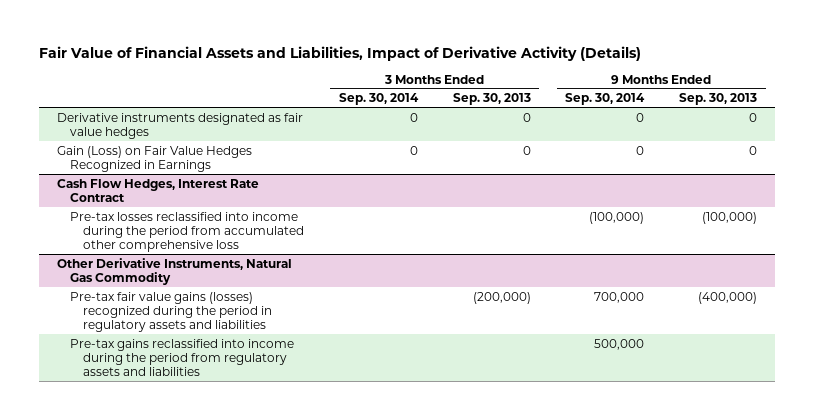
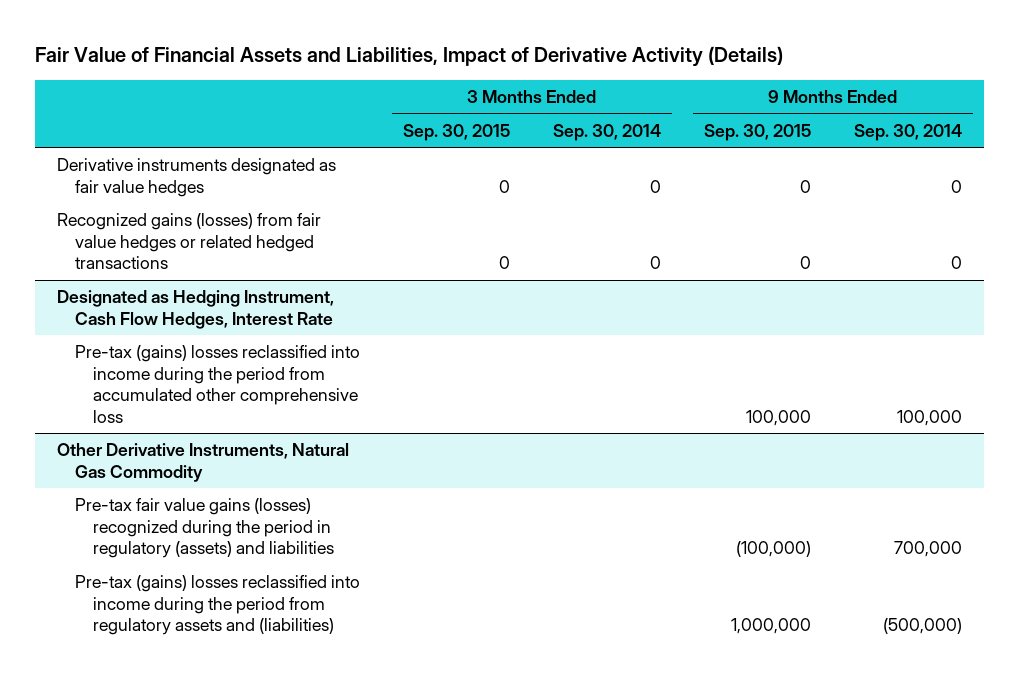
- | 3 Months Ended Sep. 30, 2014 | 3 Months Ended Sep. 30, 2013 | 9 Months Ended Sep. 30, 2014 | 9 Months Ended Sep. 30, 2013
+ | 3 Months Ended Sep. 30, 2015 | 3 Months Ended Sep. 30, 2014 | 9 Months Ended Sep. 30, 2015 | 9 Months Ended Sep. 30, 2014
- Gain (Loss) on Fair Value Hedges Recognized in Earnings | 0 | 0 | 0 | 0
- Cash Flow Hedges, Interest Rate Contract
- Pre-tax losses reclassified into income during the period from accumulated other comprehensive loss | | | (100,000) | (100,000)
+ Recognized gains (losses) from fair value hedges or related hedged transactions | 0 | 0 | 0 | 0
+ Designated as Hedging Instrument, Cash Flow Hedges, Interest Rate
+ Pre-tax (gains) losses reclassified into income during the period from accumulated other comprehensive loss | | | 100,000 | 100,000
@ Other Derivative Instruments, Natural Gas Commodity
- Pre-tax fair value gains (losses) recognized during the period in regulatory assets and liabilities | | (200,000) | 700,000 | (400,000)
- Pre-tax gains reclassified into income during the period from regulatory assets and liabilities | | | 500,000 |
+ Pre-tax fair value gains (losses) recognized during the period in regulatory (assets) and liabilities | | | (100,000) | 700,000
+ Pre-tax (gains) losses reclassified into income during the period from regulatory assets and (liabilities) | | | 1,000,000 | (500,000)

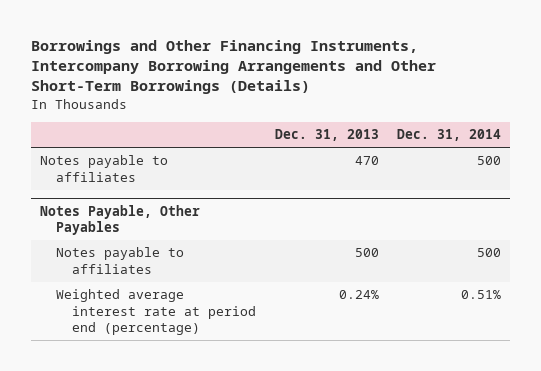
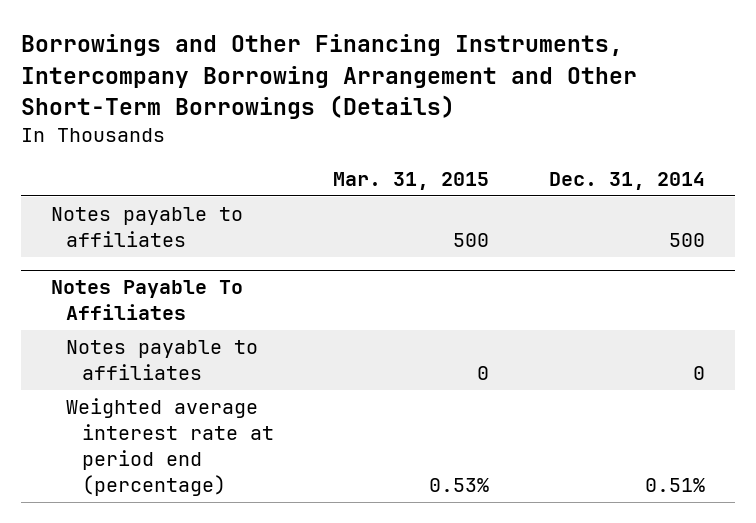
- Borrowings and Other Financing Instruments, Intercompany Borrowing Arrangements and Other Short-Term Borrowings (Details)
+ Borrowings and Other Financing Instruments, Intercompany Borrowing Arrangement and Other Short-Term Borrowings (Details)
- | Dec. 31, 2013 | Dec. 31, 2014
+ | Mar. 31, 2015 | Dec. 31, 2014
- Notes Payable, Other Payables
- Notes payable to affiliates | 500 | 500
+ Notes Payable To Affiliates
+ Notes payable to affiliates | 0 | 0

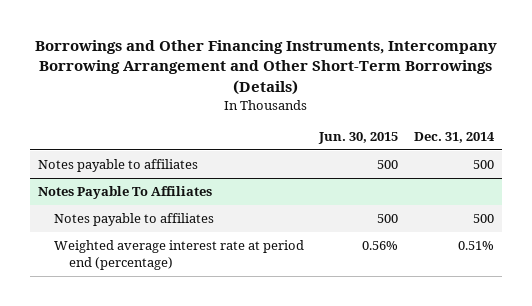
- | Mar. 31, 2015 | Dec. 31, 2014
+ | Jun. 30, 2015 | Dec. 31, 2014
@ Notes Payable To Affiliates
- Notes payable to affiliates | 0 | 0
+ Notes payable to affiliates | 500 | 500

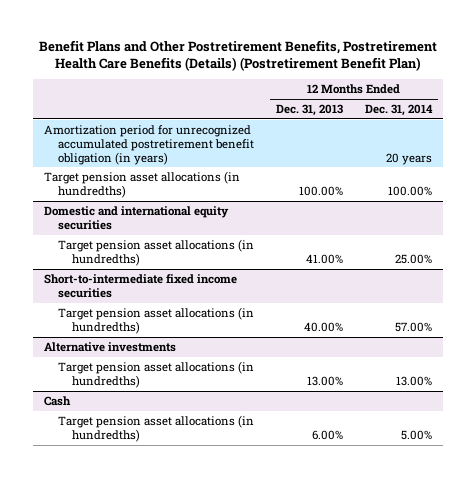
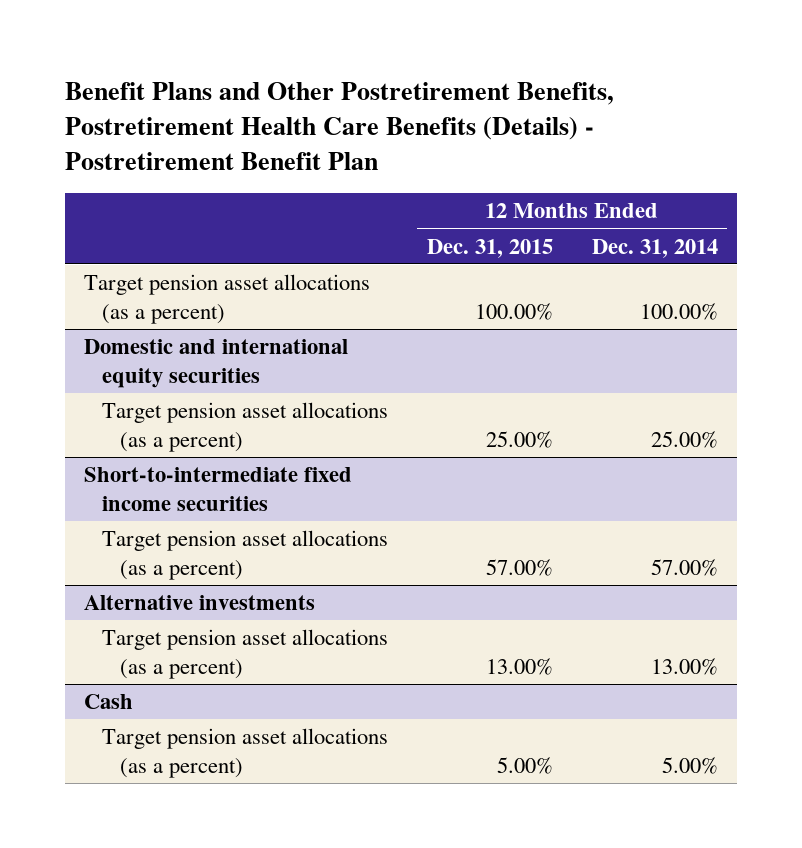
- Benefit Plans and Other Postretirement Benefits, Postretirement Health Care Benefits (Details) (Postretirement Benefit Plan)
+ Benefit Plans and Other Postretirement Benefits, Postretirement Health Care Benefits (Details) - Postretirement Benefit Plan
- | 12 Months Ended Dec. 31, 2013 | 12 Months Ended Dec. 31, 2014
+ | 12 Months Ended Dec. 31, 2015 | 12 Months Ended Dec. 31, 2014
- Amortization period for unrecognized accumulated postretirement benefit obligation (in years) | | 20 years
- Target pension asset allocations (in hundredths) | 100.00% | 100.00%
+ Target pension asset allocations (as a percent) | 100.00% | 100.00%
@ Domestic and international equity securities
- Target pension asset allocations (in hundredths) | 41.00% | 25.00%
+ Target pension asset allocations (as a percent) | 25.00% | 25.00%
@ Short-to-intermediate fixed income securities
- Target pension asset allocations (in hundredths) | 40.00% | 57.00%
+ Target pension asset allocations (as a percent) | 57.00% | 57.00%
@ Alternative investments
- Target pension asset allocations (in hundredths) | 13.00% | 13.00%
+ Target pension asset allocations (as a percent) | 13.00% | 13.00%
@ Cash
- Target pension asset allocations (in hundredths) | 6.00% | 5.00%
+ Target pension asset allocations (as a percent) | 5.00% | 5.00%

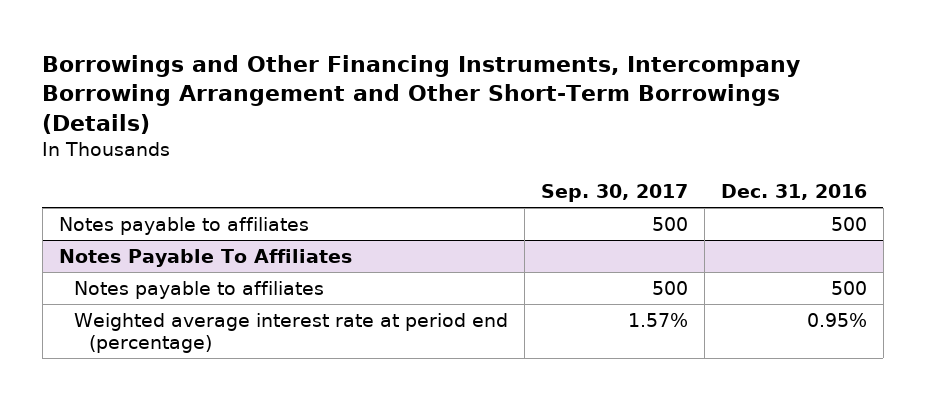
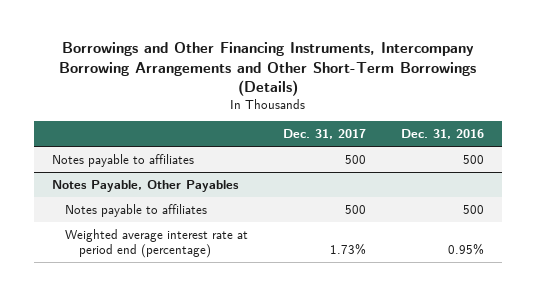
- Borrowings and Other Financing Instruments, Intercompany Borrowing Arrangement and Other Short-Term Borrowings (Details)
+ Borrowings and Other Financing Instruments, Intercompany Borrowing Arrangements and Other Short-Term Borrowings (Details)
- | Sep. 30, 2017 | Dec. 31, 2016
+ | Dec. 31, 2017 | Dec. 31, 2016
- Notes Payable To Affiliates
+ Notes Payable, Other Payables

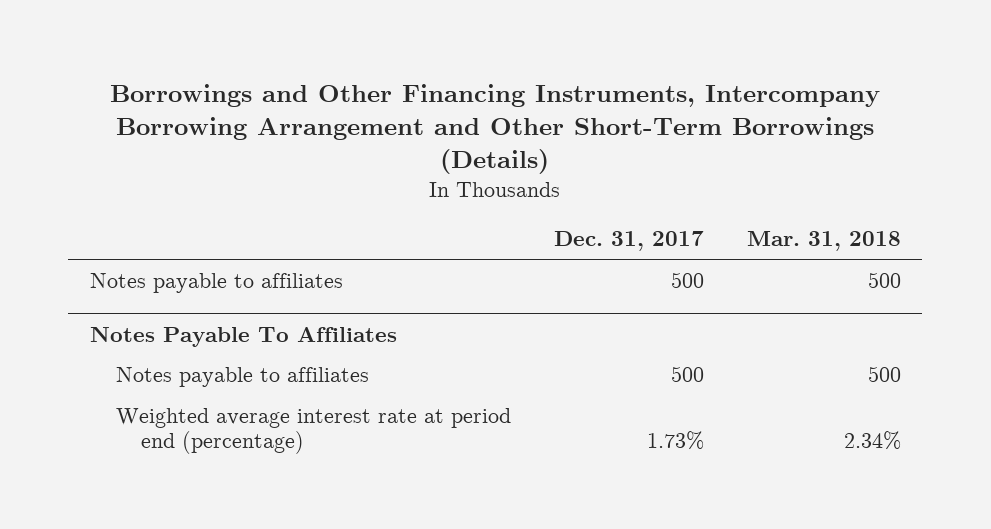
- Borrowings and Other Financing Instruments, Intercompany Borrowing Arrangements and Other Short-Term Borrowings (Details)
+ Borrowings and Other Financing Instruments, Intercompany Borrowing Arrangement and Other Short-Term Borrowings (Details)
- | Dec. 31, 2017 | Dec. 31, 2016
+ | Dec. 31, 2017 | Mar. 31, 2018
- Notes Payable, Other Payables
+ Notes Payable To Affiliates

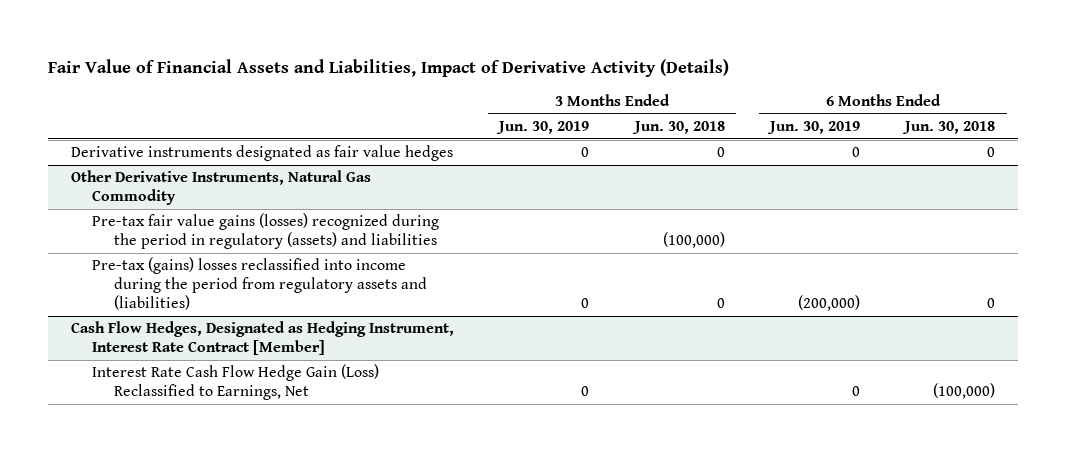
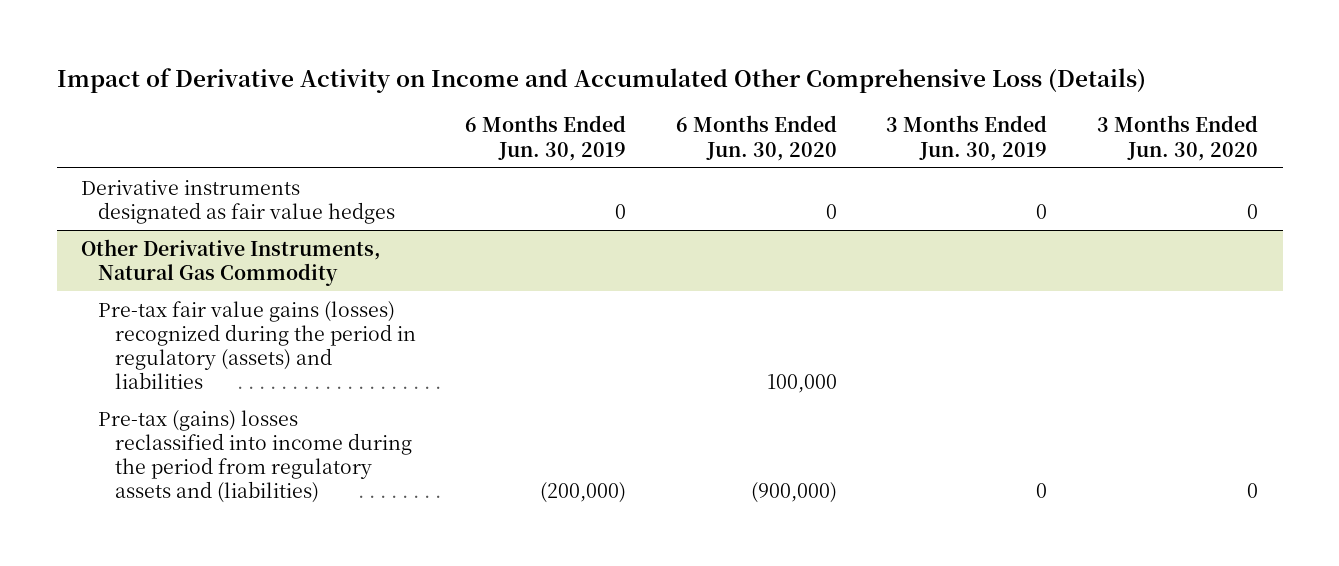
- Fair Value of Financial Assets and Liabilities, Impact of Derivative Activity (Details)
+ Impact of Derivative Activity on Income and Accumulated Other Comprehensive Loss (Details)
- | 3 Months Ended Jun. 30, 2019 | 3 Months Ended Jun. 30, 2018 | 6 Months Ended Jun. 30, 2019 | 6 Months Ended Jun. 30, 2018
+ | 6 Months Ended Jun. 30, 2019 | 6 Months Ended Jun. 30, 2020 | 3 Months Ended Jun. 30, 2019 | 3 Months Ended Jun. 30, 2020
- Cash Flow Hedges, Designated as Hedging Instrument, Interest Rate Contract [Member]
- Interest Rate Cash Flow Hedge Gain (Loss) Reclassified to Earnings, Net | 0 | | 0 | (100,000)

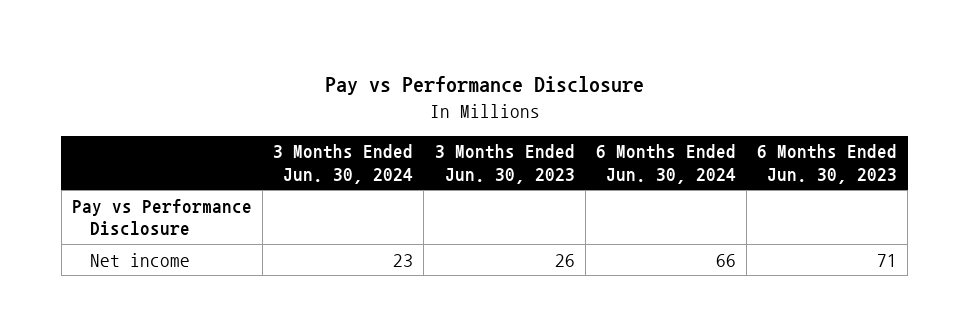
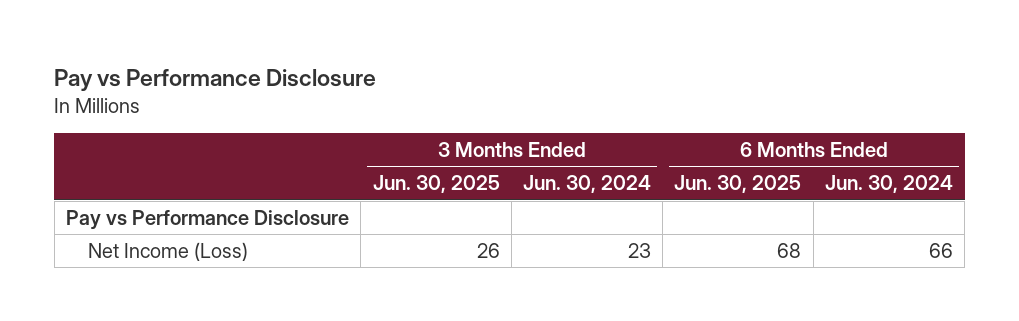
- | 3 Months Ended Jun. 30, 2024 | 3 Months Ended Jun. 30, 2023 | 6 Months Ended Jun. 30, 2024 | 6 Months Ended Jun. 30, 2023
+ | 3 Months Ended Jun. 30, 2025 | 3 Months Ended Jun. 30, 2024 | 6 Months Ended Jun. 30, 2025 | 6 Months Ended Jun. 30, 2024
- Net income | 23 | 26 | 66 | 71
+ Net Income (Loss) | 26 | 23 | 68 | 66

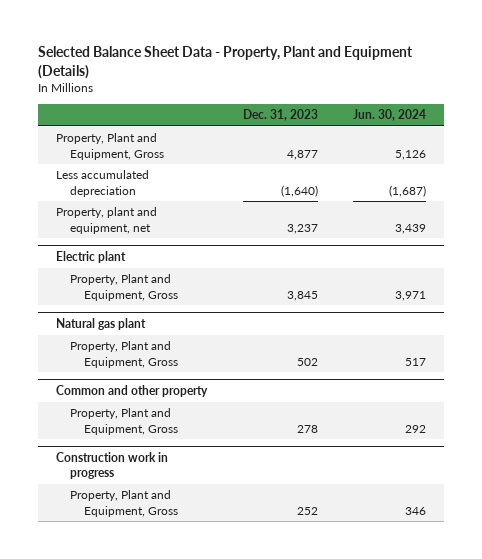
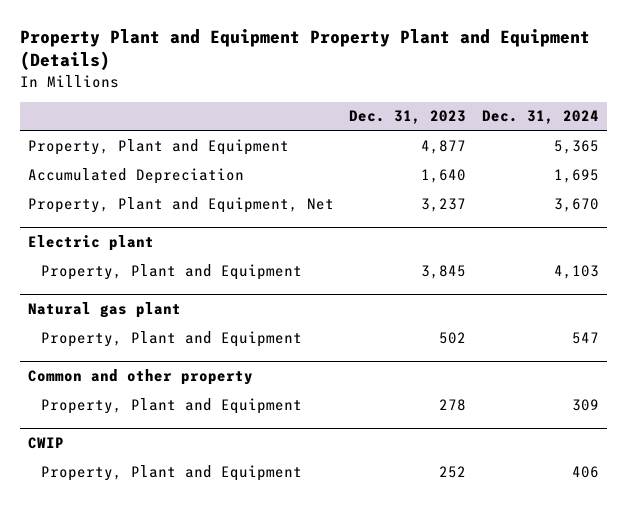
- Selected Balance Sheet Data - Property, Plant and Equipment (Details)
+ Property Plant and Equipment Property Plant and Equipment (Details)
- | Dec. 31, 2023 | Jun. 30, 2024
+ | Dec. 31, 2023 | Dec. 31, 2024
- Property, Plant and Equipment, Gross | 4,877 | 5,126
- Less accumulated depreciation | (1,640) | (1,687)
- Property, plant and equipment, net | 3,237 | 3,439
+ Property, Plant and Equipment | 4,877 | 5,365
+ Accumulated Depreciation | 1,640 | 1,695
+ Property, Plant and Equipment, Net | 3,237 | 3,670
@ Electric plant
- Property, Plant and Equipment, Gross | 3,845 | 3,971
+ Property, Plant and Equipment | 3,845 | 4,103
@ Natural gas plant
- Property, Plant and Equipment, Gross | 502 | 517
+ Property, Plant and Equipment | 502 | 547
@ Common and other property
- Property, Plant and Equipment, Gross | 278 | 292
- Construction work in progress
- Property, Plant and Equipment, Gross | 252 | 346
@ Common and other property
+ Property, Plant and Equipment | 278 | 309
+ CWIP
+ Property, Plant and Equipment | 252 | 406

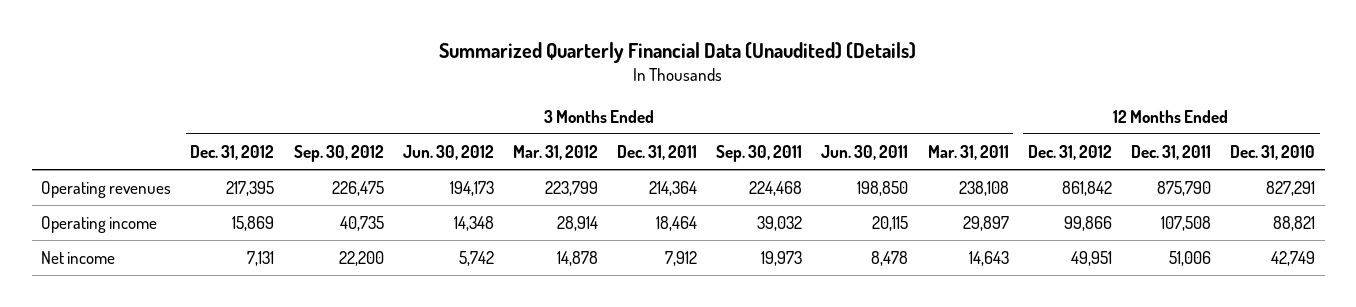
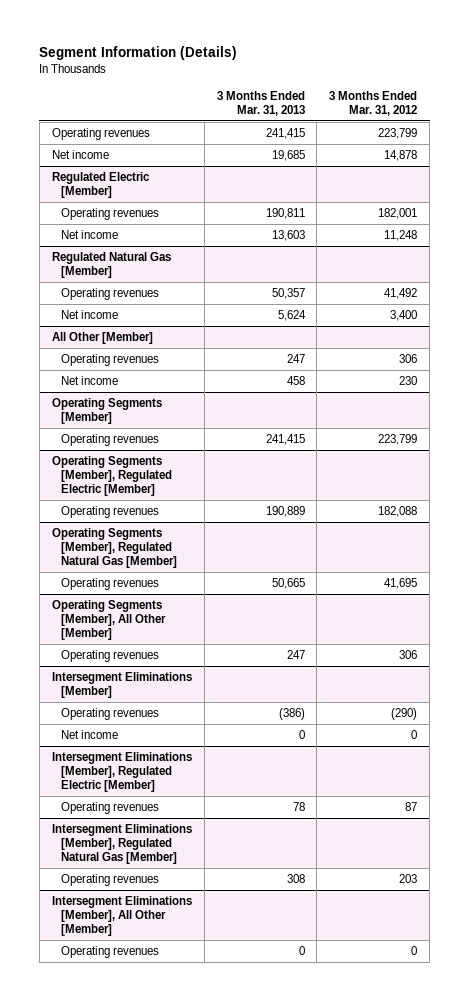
- Summarized Quarterly Financial Data (Unaudited) (Details)
+ Segment Information (Details)
- | 3 Months Ended Dec. 31, 2012 | 3 Months Ended Sep. 30, 2012 | 3 Months Ended Jun. 30, 2012 | 3 Months Ended Mar. 31, 2012 | 3 Months Ended Dec. 31, 2011 | 3 Months Ended Sep. 30, 2011 | 3 Months Ended Jun. 30, 2011 | 3 Months Ended Mar. 31, 2011 | 12 Months Ended Dec. 31, 2012 | 12 Months Ended Dec. 31, 2011 | 12 Months Ended Dec. 31, 2010
+ | 3 Months Ended Mar. 31, 2013 | 3 Months Ended Mar. 31, 2012
- Operating income | 15,869 | 40,735 | 14,348 | 28,914 | 18,464 | 39,032 | 20,115 | 29,897 | 99,866 | 107,508 | 88,821
+ Regulated Electric [Member]
+ Operating revenues | 190,811 | 182,001
+ Net income | 13,603 | 11,248
+ Regulated Natural Gas [Member]
+ Operating revenues | 50,357 | 41,492
+ Net income | 5,624 | 3,400
+ All Other [Member]
+ Operating revenues | 247 | 306
+ Net income | 458 | 230
+ Operating Segments [Member]
+ Operating revenues | 241,415 | 223,799
+ Operating Segments [Member], Regulated Electric [Member]
+ Operating revenues | 190,889 | 182,088
+ Operating Segments [Member], Regulated Natural Gas [Member]
+ Operating revenues | 50,665 | 41,695
+ Operating Segments [Member], All Other [Member]
+ Operating revenues | 247 | 306
+ Intersegment Eliminations [Member]
+ Operating revenues | (386) | (290)
+ Net income | 0 | 0
+ Intersegment Eliminations [Member], Regulated Electric [Member]
+ Operating revenues | 78 | 87
+ Intersegment Eliminations [Member], Regulated Natural Gas [Member]
+ Operating revenues | 308 | 203
+ Intersegment Eliminations [Member], All Other [Member]
+ Operating revenues | 0 | 0

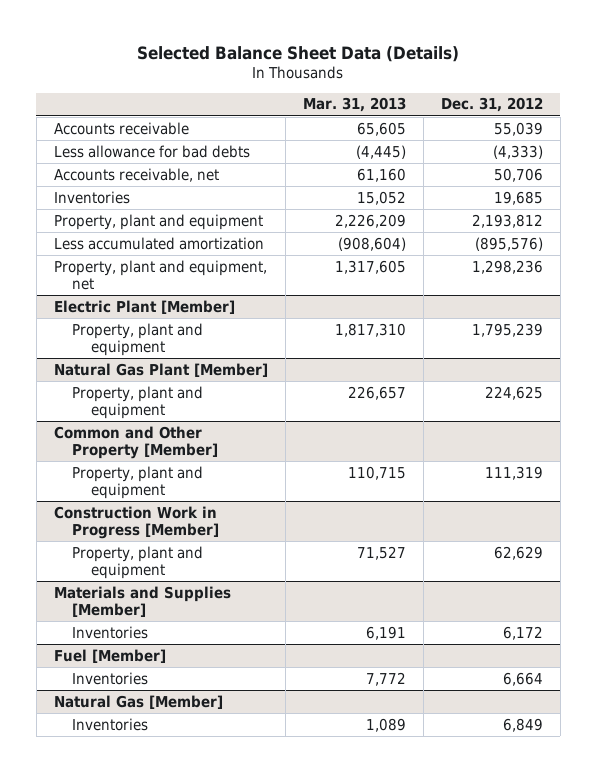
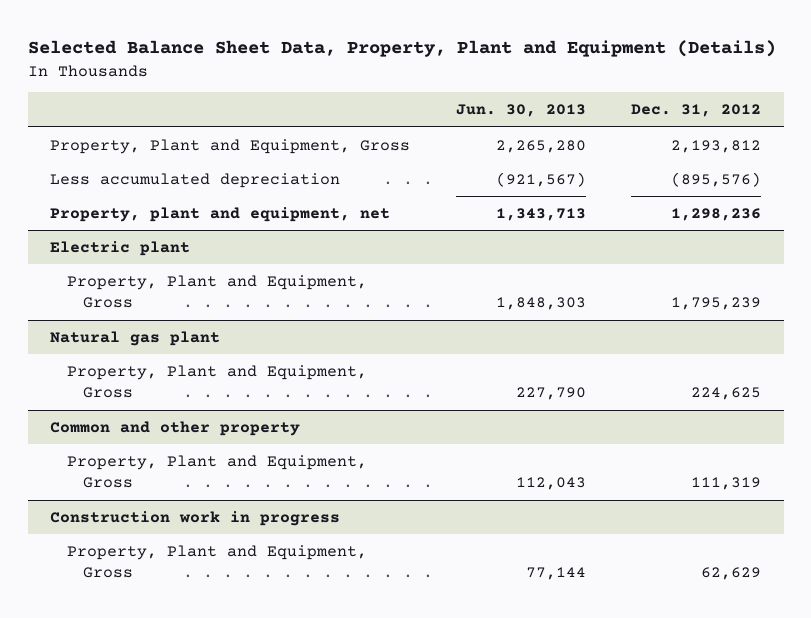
- Selected Balance Sheet Data (Details)
+ Selected Balance Sheet Data, Property, Plant and Equipment (Details)
- | Mar. 31, 2013 | Dec. 31, 2012
+ | Jun. 30, 2013 | Dec. 31, 2012
- Accounts receivable | 65,605 | 55,039
- Less allowance for bad debts | (4,445) | (4,333)
- Accounts receivable, net | 61,160 | 50,706
- Inventories | 15,052 | 19,685
- Property, plant and equipment | 2,226,209 | 2,193,812
- Less accumulated amortization | (908,604) | (895,576)
+ Property, Plant and Equipment, Gross | 2,265,280 | 2,193,812
+ Less accumulated depreciation | (921,567) | (895,576)
- Electric Plant [Member]
- Property, plant and equipment | 1,817,310 | 1,795,239
- Natural Gas Plant [Member]
- Property, plant and equipment | 226,657 | 224,625
- Common and Other Property [Member]
- Property, plant and equipment | 110,715 | 111,319
- Construction Work in Progress [Member]
- Property, plant and equipment | 71,527 | 62,629
- Materials and Supplies [Member]
- Inventories | 6,191 | 6,172
- Fuel [Member]
- Inventories | 7,772 | 6,664
- Natural Gas [Member]
- Inventories | 1,089 | 6,849
+ Electric plant
+ Property, Plant and Equipment, Gross | 1,848,303 | 1,795,239
+ Natural gas plant
+ Property, Plant and Equipment, Gross | 227,790 | 224,625
+ Common and other property
+ Property, Plant and Equipment, Gross | 112,043 | 111,319
+ Construction work in progress
+ Property, Plant and Equipment, Gross | 77,144 | 62,629

